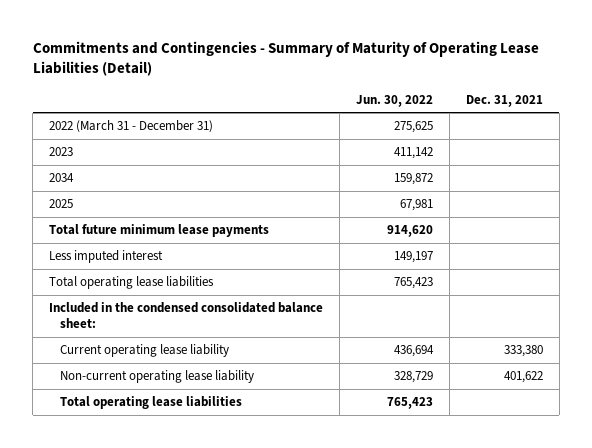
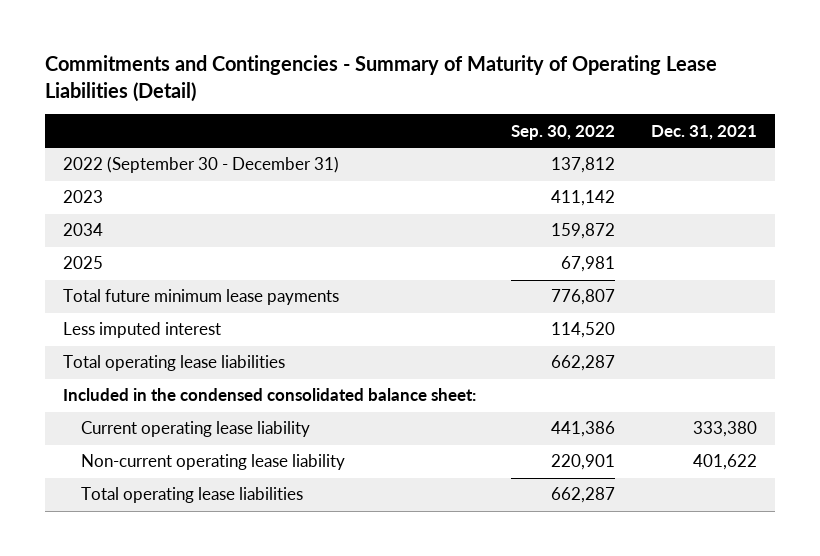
- | Jun. 30, 2022 | Dec. 31, 2021
+ | Sep. 30, 2022 | Dec. 31, 2021
- 2022 (March 31 - December 31) | 275,625 |
+ 2022 (September 30 - December 31) | 137,812 |

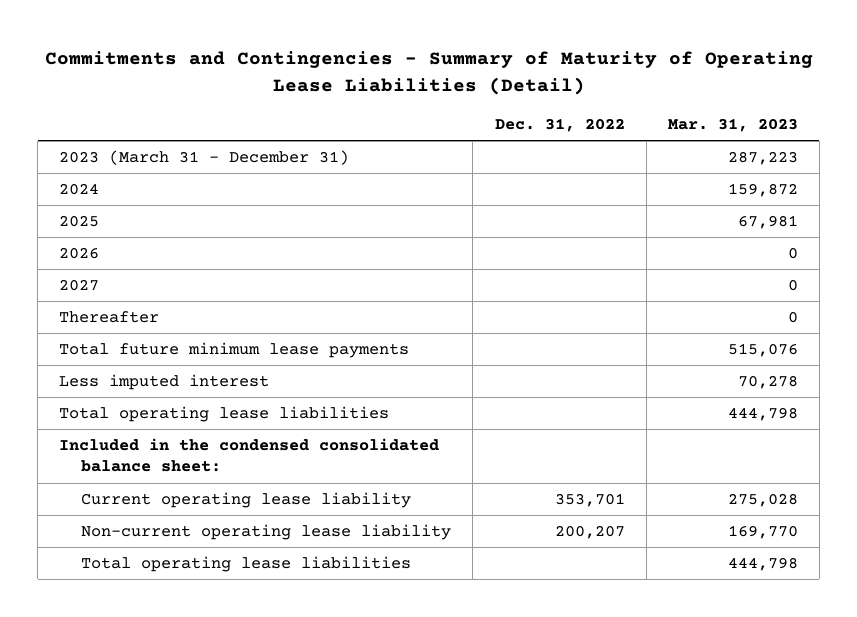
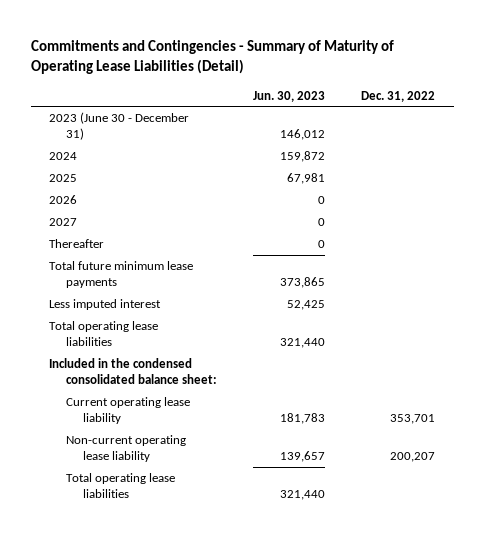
- | Dec. 31, 2022 | Mar. 31, 2023
+ | Jun. 30, 2023 | Dec. 31, 2022
- 2023 (March 31 - December 31) | | 287,223
+ 2023 (June 30 - December 31) | 146,012 |

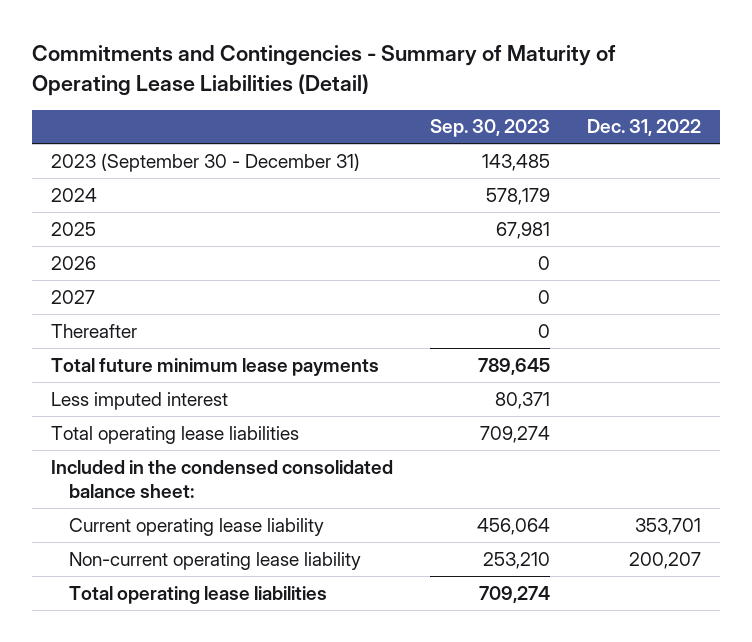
- | Jun. 30, 2023 | Dec. 31, 2022
+ | Sep. 30, 2023 | Dec. 31, 2022
- 2023 (June 30 - December 31) | 146,012 |
+ 2023 (September 30 - December 31) | 143,485 |

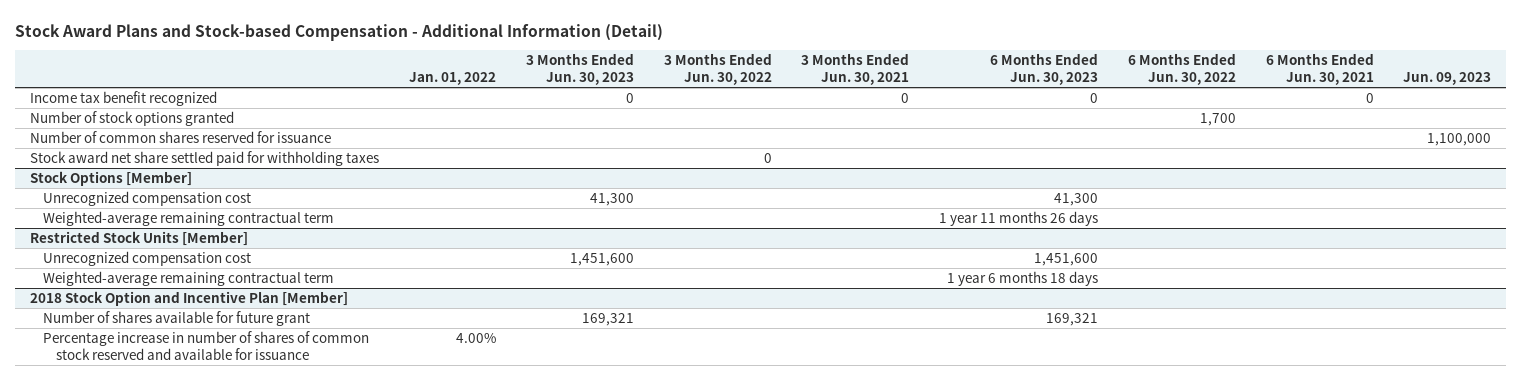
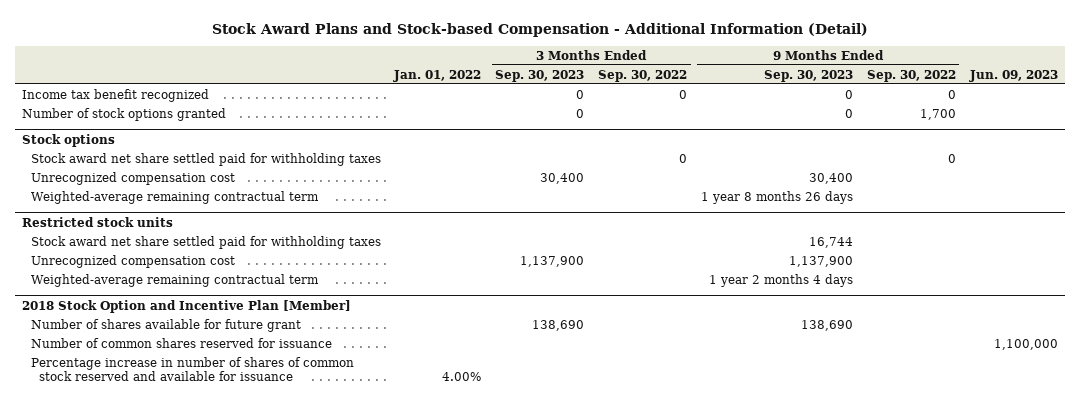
- | Jan. 01, 2022 | 3 Months Ended Jun. 30, 2023 | 3 Months Ended Jun. 30, 2022 | 3 Months Ended Jun. 30, 2021 | 6 Months Ended Jun. 30, 2023 | 6 Months Ended Jun. 30, 2022 | 6 Months Ended Jun. 30, 2021 | Jun. 09, 2023
+ | Jan. 01, 2022 | 3 Months Ended Sep. 30, 2023 | 3 Months Ended Sep. 30, 2022 | 9 Months Ended Sep. 30, 2023 | 9 Months Ended Sep. 30, 2022 | Jun. 09, 2023
- Number of common shares reserved for issuance | | | | | | | | 1,100,000
- Stock award net share settled paid for withholding taxes | | | 0 | | | | |
- Stock Options [Member]
+ Stock options
+ Stock award net share settled paid for withholding taxes | | | 0 | | 0 |
- Restricted Stock Units [Member]
+ Restricted stock units
+ Stock award net share settled paid for withholding taxes | | | | 16,744 | |
@ 2018 Stock Option and Incentive Plan [Member]
+ Number of common shares reserved for issuance | | | | | | 1,100,000

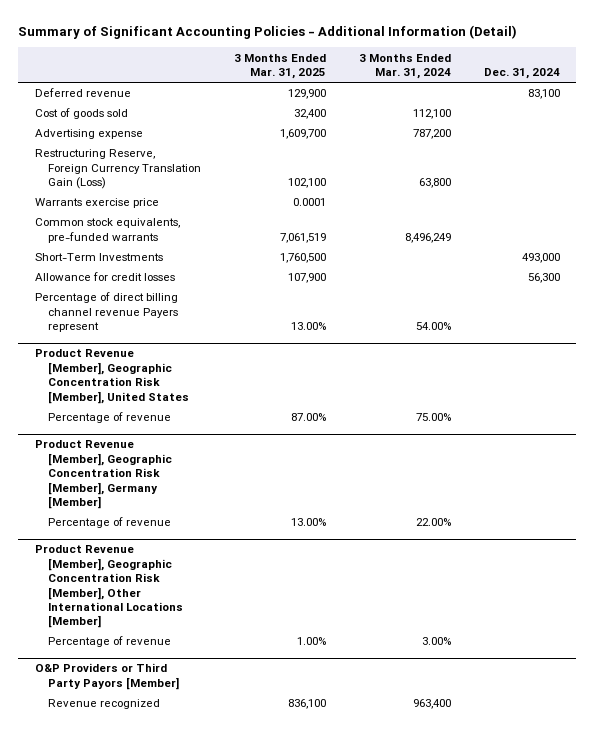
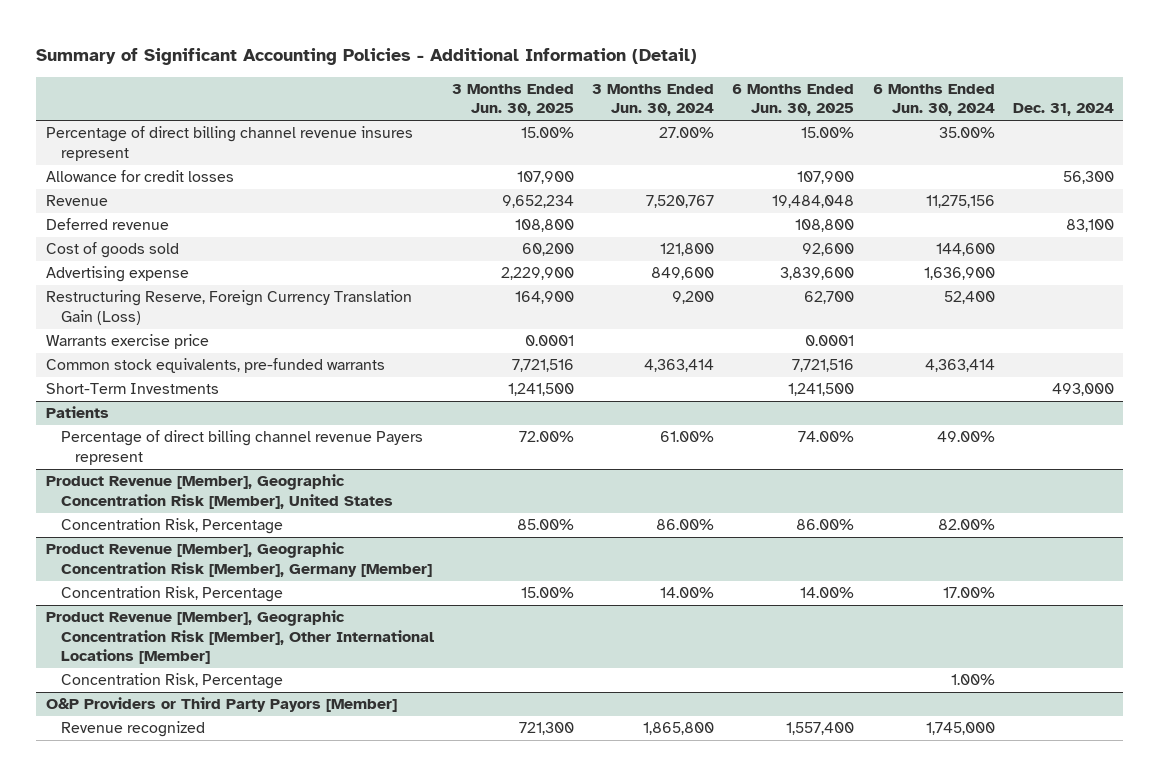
- | 3 Months Ended Mar. 31, 2025 | 3 Months Ended Mar. 31, 2024 | Dec. 31, 2024
+ | 3 Months Ended Jun. 30, 2025 | 3 Months Ended Jun. 30, 2024 | 6 Months Ended Jun. 30, 2025 | 6 Months Ended Jun. 30, 2024 | Dec. 31, 2024
+ Percentage of direct billing channel revenue insures represent | 15.00% | 27.00% | 15.00% | 35.00% |
moved up: Allowance for credit losses | 107,900 | | 107,900 | | 56,300
+ Revenue | 9,652,234 | 7,520,767 | 19,484,048 | 11,275,156 |
- Percentage of direct billing channel revenue Payers represent | 13.00% | 54.00% |
+ Patients
+ Percentage of direct billing channel revenue Payers represent | 72.00% | 61.00% | 74.00% | 49.00% |
@ Product Revenue [Member], Geographic Concentration Risk [Member], United States
- Percentage of revenue | 87.00% | 75.00% |
+ Concentration Risk, Percentage | 85.00% | 86.00% | 86.00% | 82.00% |
@ Product Revenue [Member], Geographic Concentration Risk [Member], Germany [Member]
- Percentage of revenue | 13.00% | 22.00% |
+ Concentration Risk, Percentage | 15.00% | 14.00% | 14.00% | 17.00% |
@ Product Revenue [Member], Geographic Concentration Risk [Member], Other International Locations [Member]
- Percentage of revenue | 1.00% | 3.00% |
+ Concentration Risk, Percentage | | | | 1.00% |

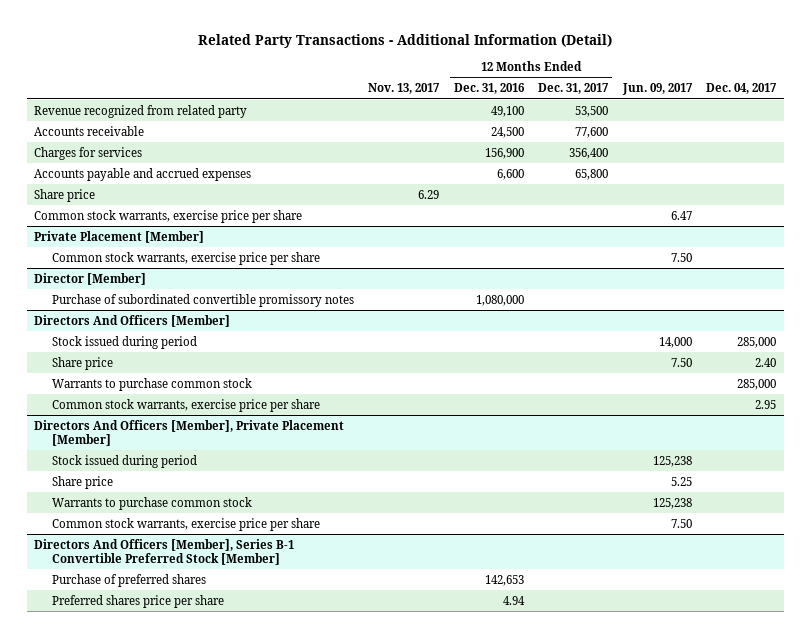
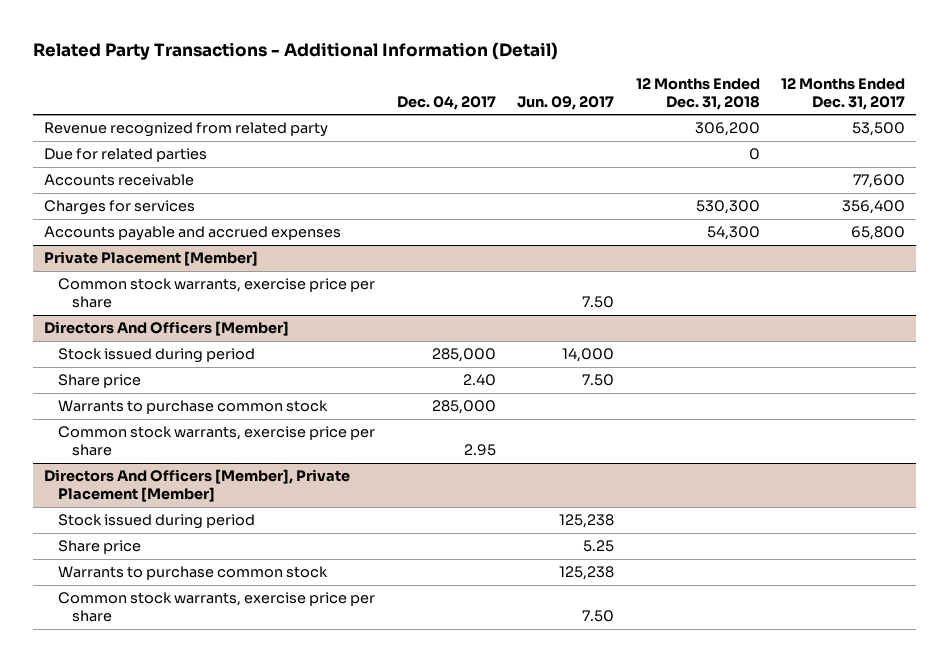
- | Nov. 13, 2017 | 12 Months Ended Dec. 31, 2016 | 12 Months Ended Dec. 31, 2017 | Jun. 09, 2017 | Dec. 04, 2017
+ | Dec. 04, 2017 | Jun. 09, 2017 | 12 Months Ended Dec. 31, 2018 | 12 Months Ended Dec. 31, 2017
+ Due for related parties | | | 0 |
- Share price | 6.29 | | | |
- Common stock warrants, exercise price per share | | | | 6.47 |
- Director [Member]
- Purchase of subordinated convertible promissory notes | | 1,080,000 | | |
- Directors And Officers [Member], Series B-1 Convertible Preferred Stock [Member]
- Purchase of preferred shares | | 142,653 | | |
- Preferred shares price per share | | 4.94 | | |

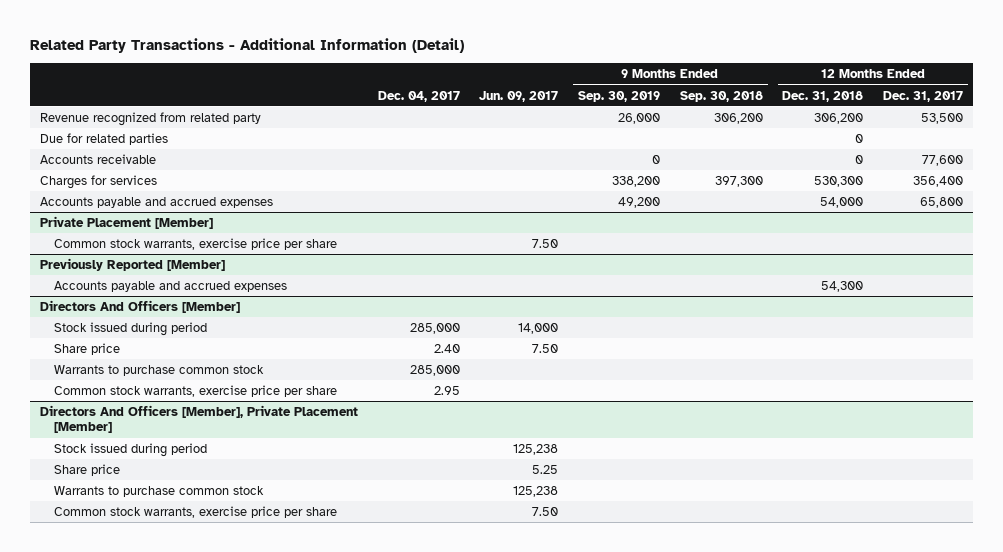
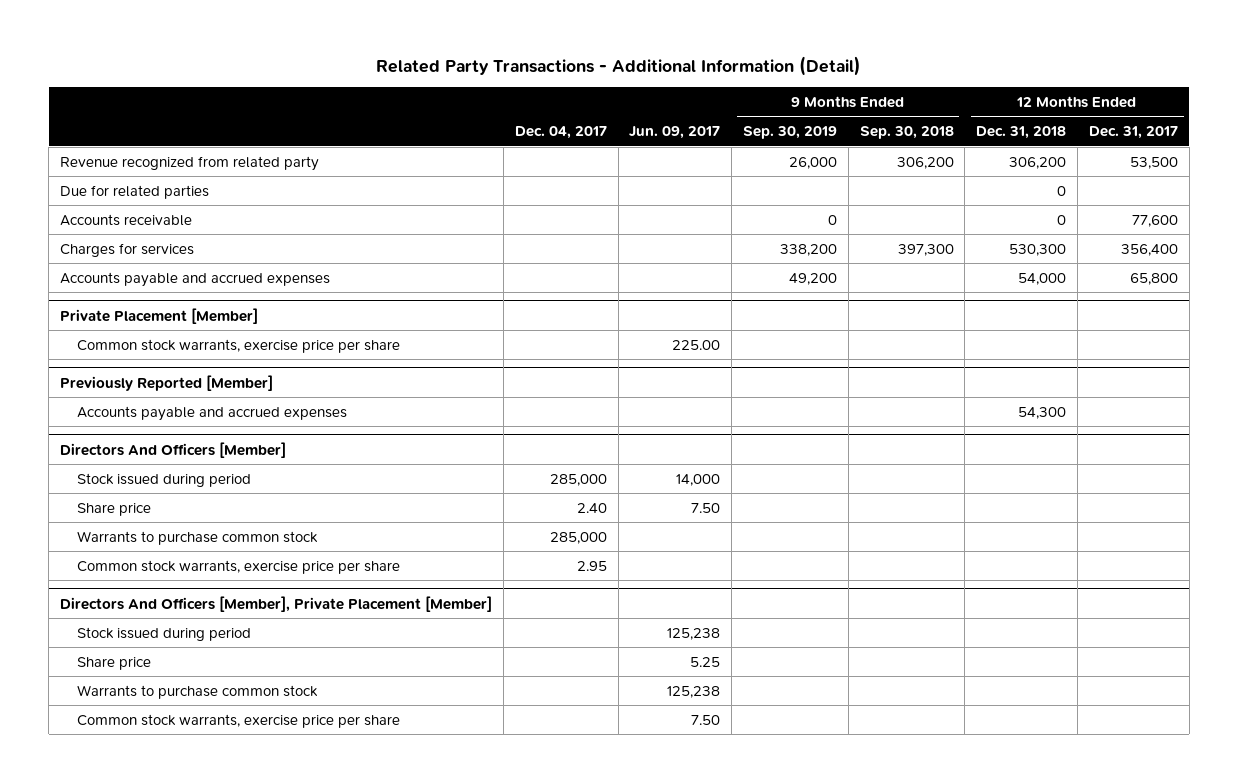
@ Private Placement [Member]
- Common stock warrants, exercise price per share | | 7.50 | | | |
+ Common stock warrants, exercise price per share | | 225.00 | | | |

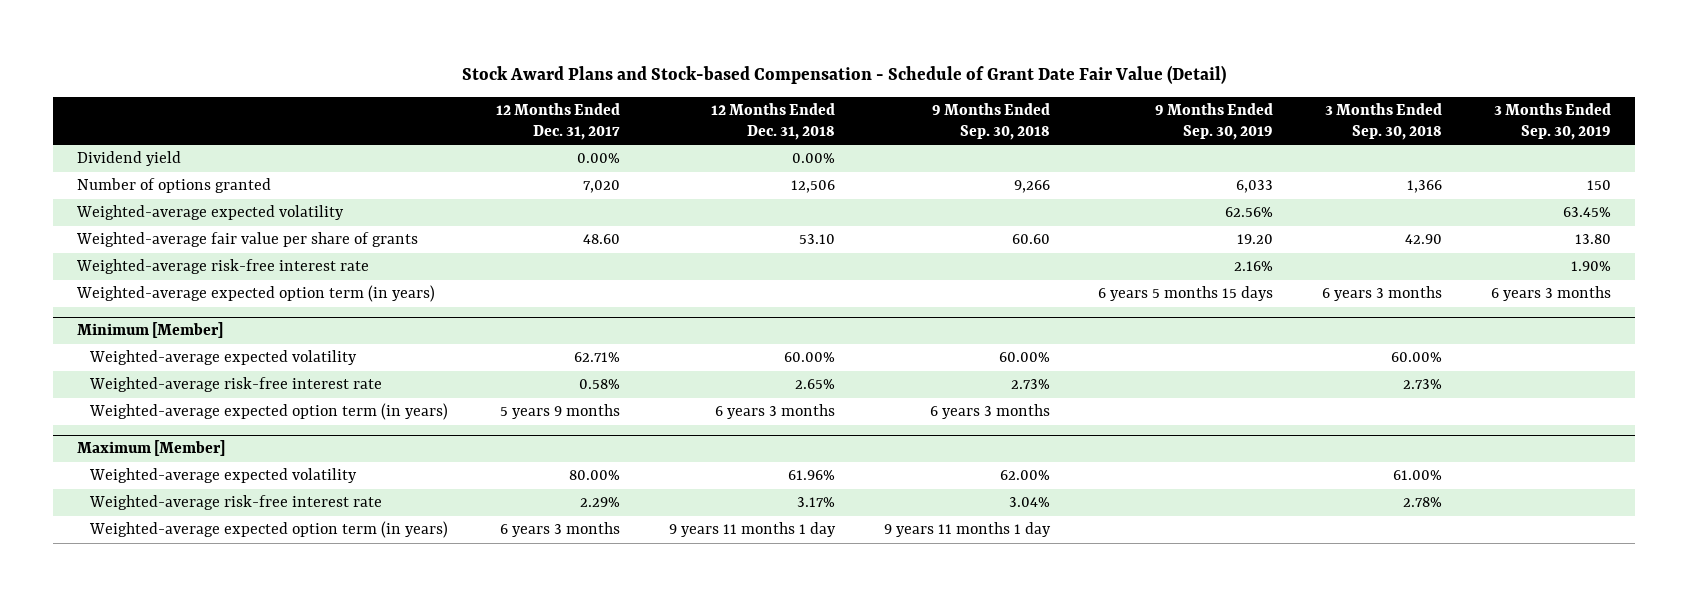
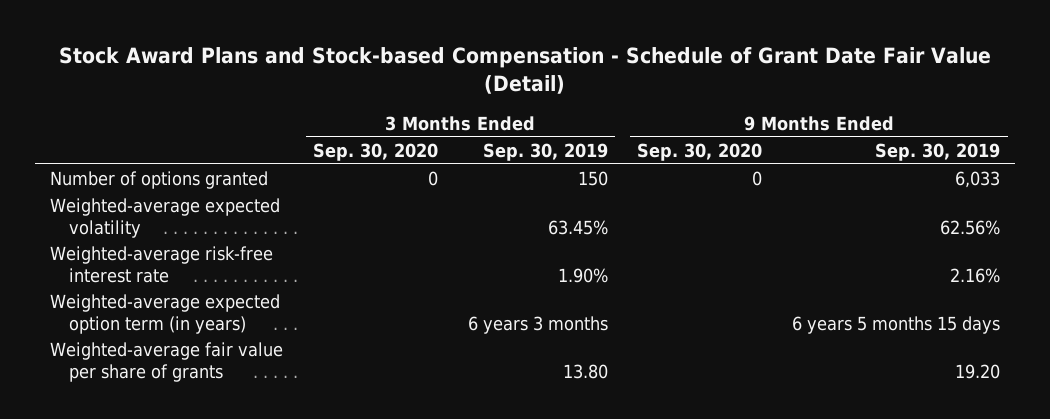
- | 12 Months Ended Dec. 31, 2017 | 12 Months Ended Dec. 31, 2018 | 9 Months Ended Sep. 30, 2018 | 9 Months Ended Sep. 30, 2019 | 3 Months Ended Sep. 30, 2018 | 3 Months Ended Sep. 30, 2019
+ | 3 Months Ended Sep. 30, 2020 | 3 Months Ended Sep. 30, 2019 | 9 Months Ended Sep. 30, 2020 | 9 Months Ended Sep. 30, 2019
- Dividend yield | 0.00% | 0.00% | | | |
- Minimum [Member]
- Weighted-average expected volatility | 62.71% | 60.00% | 60.00% | | 60.00% |
- Weighted-average risk-free interest rate | 0.58% | 2.65% | 2.73% | | 2.73% |
- Weighted-average expected option term (in years) | 5 years 9 months | 6 years 3 months | 6 years 3 months | | |
- Maximum [Member]
- Weighted-average expected volatility | 80.00% | 61.96% | 62.00% | | 61.00% |
- Weighted-average risk-free interest rate | 2.29% | 3.17% | 3.04% | | 2.78% |
- Weighted-average expected option term (in years) | 6 years 3 months | 9 years 11 months 1 day | 9 years 11 months 1 day | | |
moved down: Weighted-average fair value per share of grants | | 13.80 | | 19.20

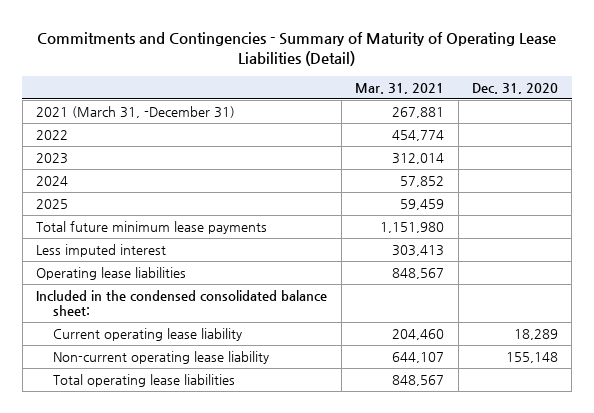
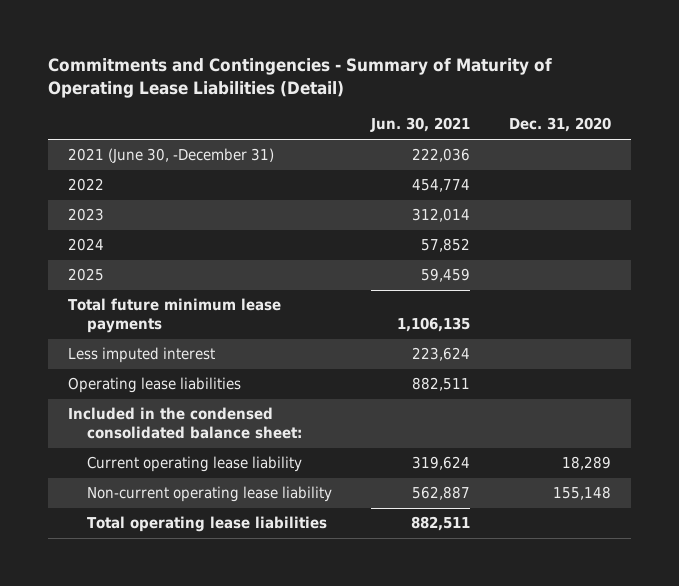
- | Mar. 31, 2021 | Dec. 31, 2020
+ | Jun. 30, 2021 | Dec. 31, 2020
- 2021 (March 31, -December 31) | 267,881 |
+ 2021 (June 30, -December 31) | 222,036 |

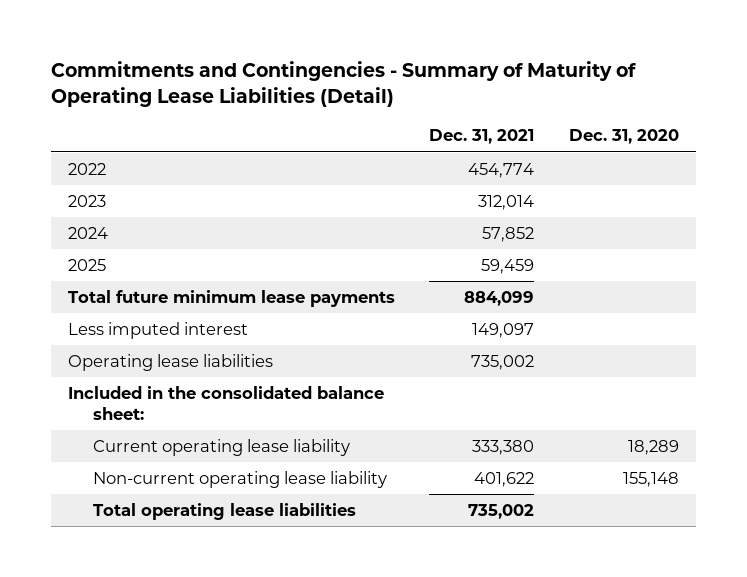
- | Jun. 30, 2021 | Dec. 31, 2020
+ | Dec. 31, 2021 | Dec. 31, 2020
- 2021 (June 30, -December 31) | 222,036 |
- Included in the condensed consolidated balance sheet:
+ Included in the consolidated balance sheet:

